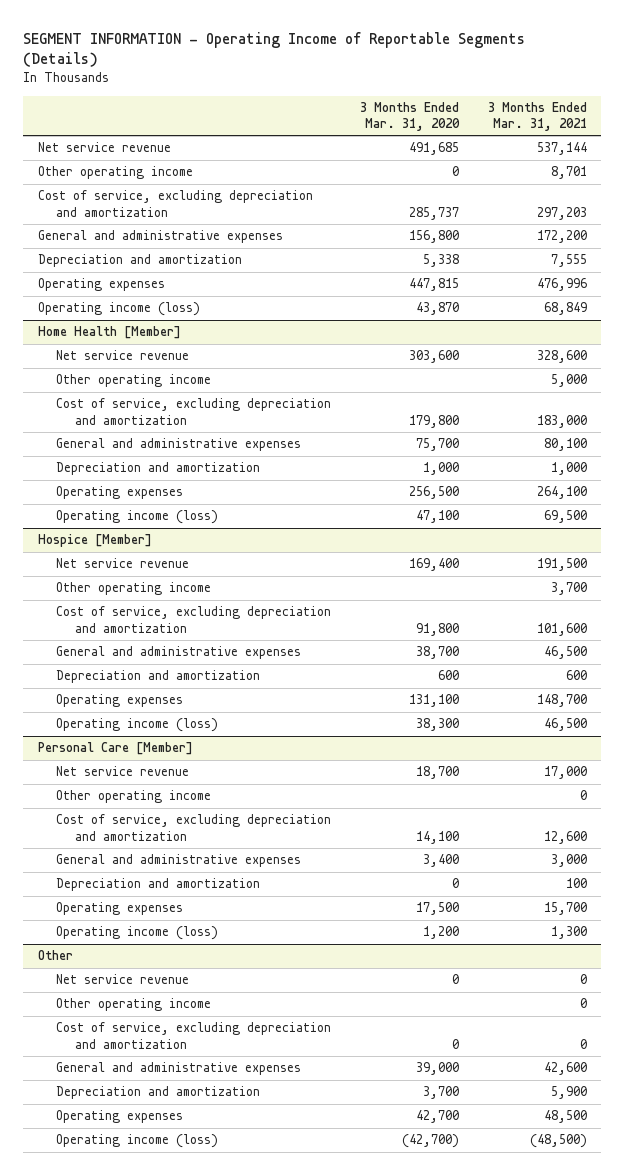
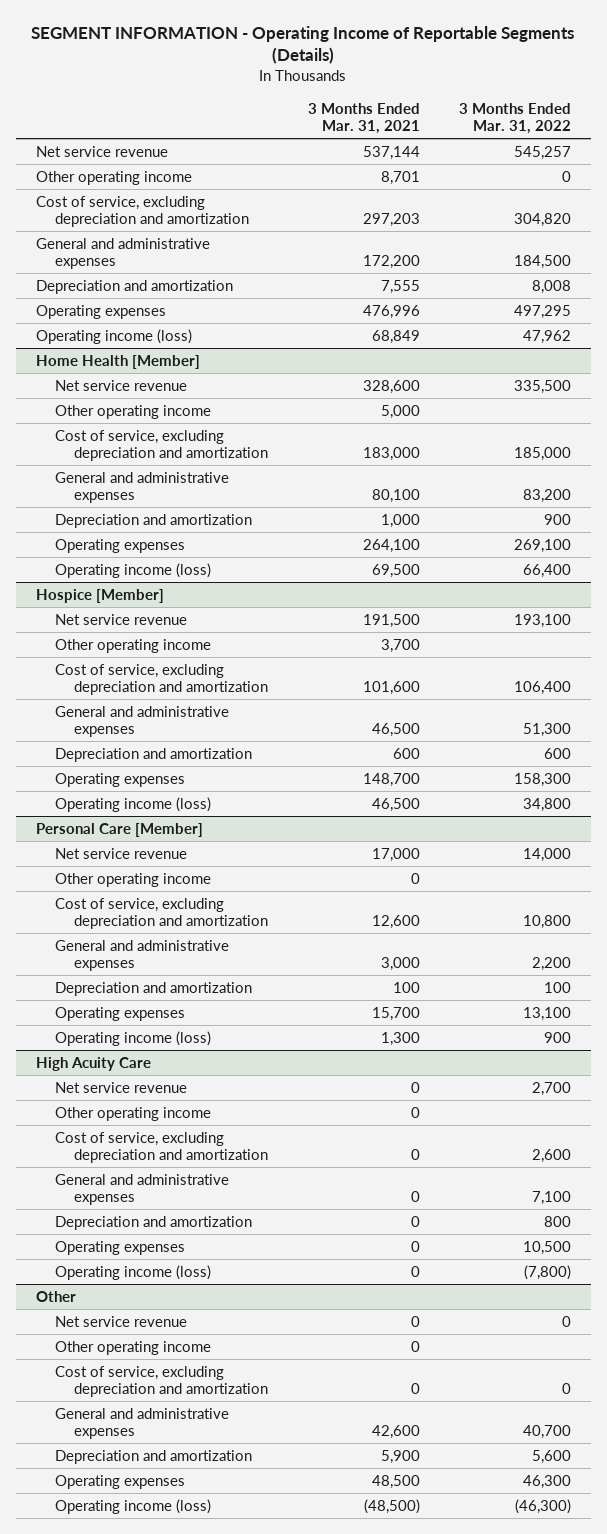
- | 3 Months Ended Mar. 31, 2020 | 3 Months Ended Mar. 31, 2021
+ | 3 Months Ended Mar. 31, 2021 | 3 Months Ended Mar. 31, 2022
+ High Acuity Care
+ Net service revenue | 0 | 2,700
+ Other operating income | 0 |
+ Cost of service, excluding depreciation and amortization | 0 | 2,600
+ General and administrative expenses | 0 | 7,100
+ Depreciation and amortization | 0 | 800
+ Operating expenses | 0 | 10,500
+ Operating income (loss) | 0 | (7,800)

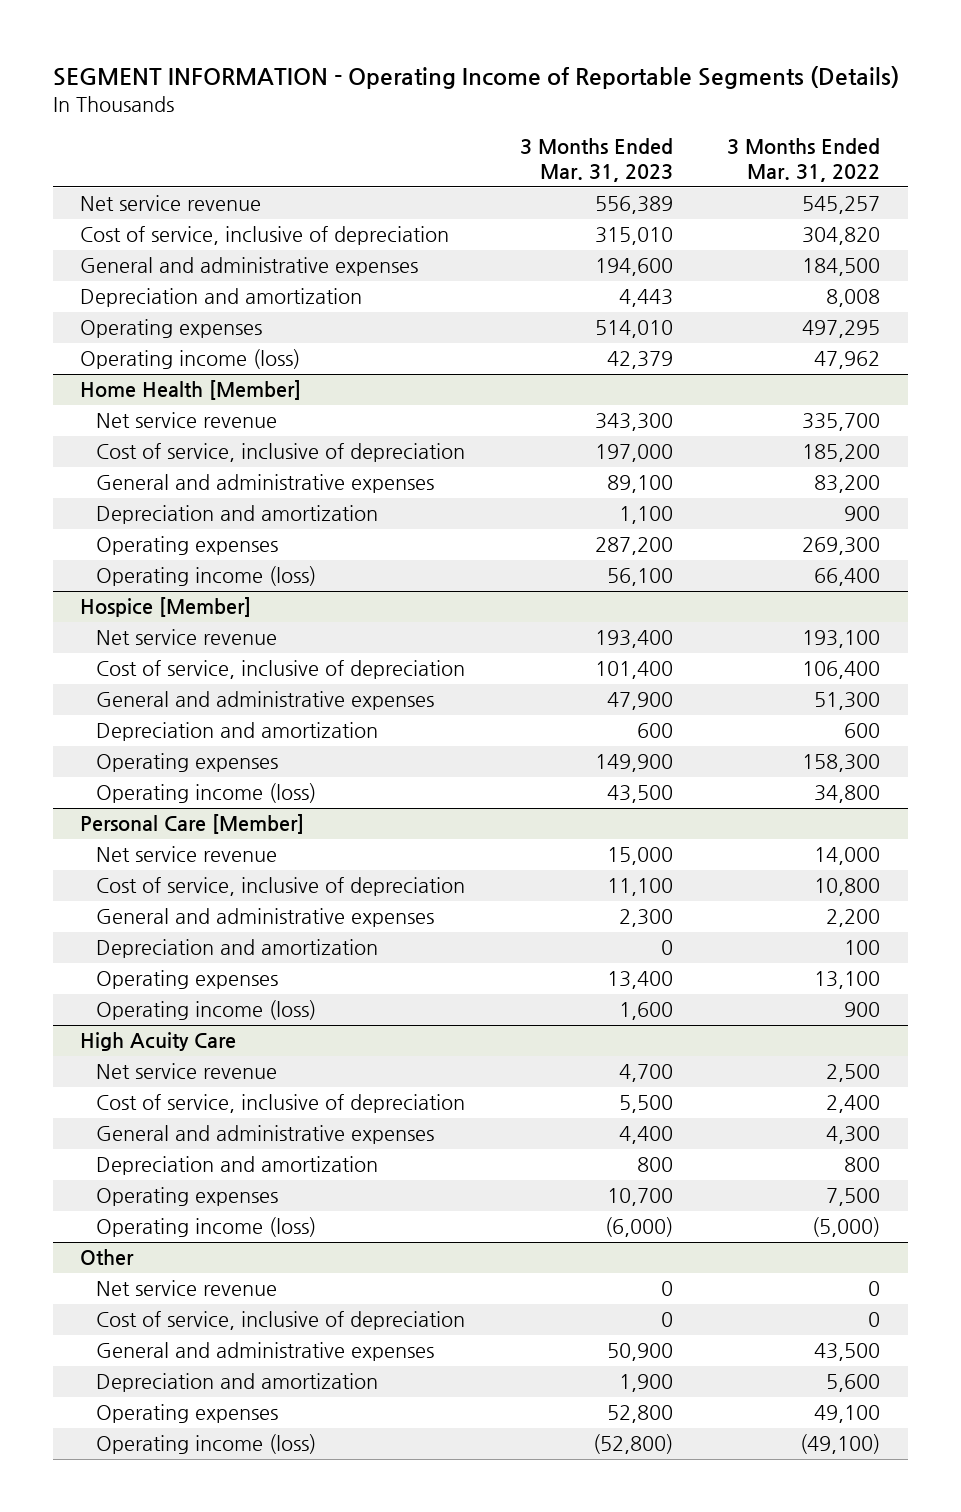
- | 3 Months Ended Mar. 31, 2021 | 3 Months Ended Mar. 31, 2022
+ | 3 Months Ended Mar. 31, 2023 | 3 Months Ended Mar. 31, 2022
- Other operating income | 8,701 | 0
- Cost of service, excluding depreciation and amortization | 297,203 | 304,820
+ Cost of service, inclusive of depreciation | 315,010 | 304,820
@ Home Health [Member]
- Net service revenue | 328,600 | 335,500
- Other operating income | 5,000 |
- Cost of service, excluding depreciation and amortization | 183,000 | 185,000
+ Net service revenue | 343,300 | 335,700
+ Cost of service, inclusive of depreciation | 197,000 | 185,200
- Operating expenses | 264,100 | 269,100
+ Operating expenses | 287,200 | 269,300
@ Hospice [Member]
- Other operating income | 3,700 |
- Cost of service, excluding depreciation and amortization | 101,600 | 106,400
+ Cost of service, inclusive of depreciation | 101,400 | 106,400
@ Personal Care [Member]
- Other operating income | 0 |
- Cost of service, excluding depreciation and amortization | 12,600 | 10,800
+ Cost of service, inclusive of depreciation | 11,100 | 10,800
@ High Acuity Care
- Net service revenue | 0 | 2,700
- Other operating income | 0 |
- Cost of service, excluding depreciation and amortization | 0 | 2,600
- General and administrative expenses | 0 | 7,100
+ Net service revenue | 4,700 | 2,500
+ Cost of service, inclusive of depreciation | 5,500 | 2,400
+ General and administrative expenses | 4,400 | 4,300
- Operating expenses | 0 | 10,500
- Operating income (loss) | 0 | (7,800)
+ Operating expenses | 10,700 | 7,500
+ Operating income (loss) | (6,000) | (5,000)
@ Other
- Other operating income | 0 |
- Cost of service, excluding depreciation and amortization | 0 | 0
- General and administrative expenses | 42,600 | 40,700
+ Cost of service, inclusive of depreciation | 0 | 0
+ General and administrative expenses | 50,900 | 43,500
- Operating expenses | 48,500 | 46,300
- Operating income (loss) | (48,500) | (46,300)
+ Operating expenses | 52,800 | 49,100
+ Operating income (loss) | (52,800) | (49,100)

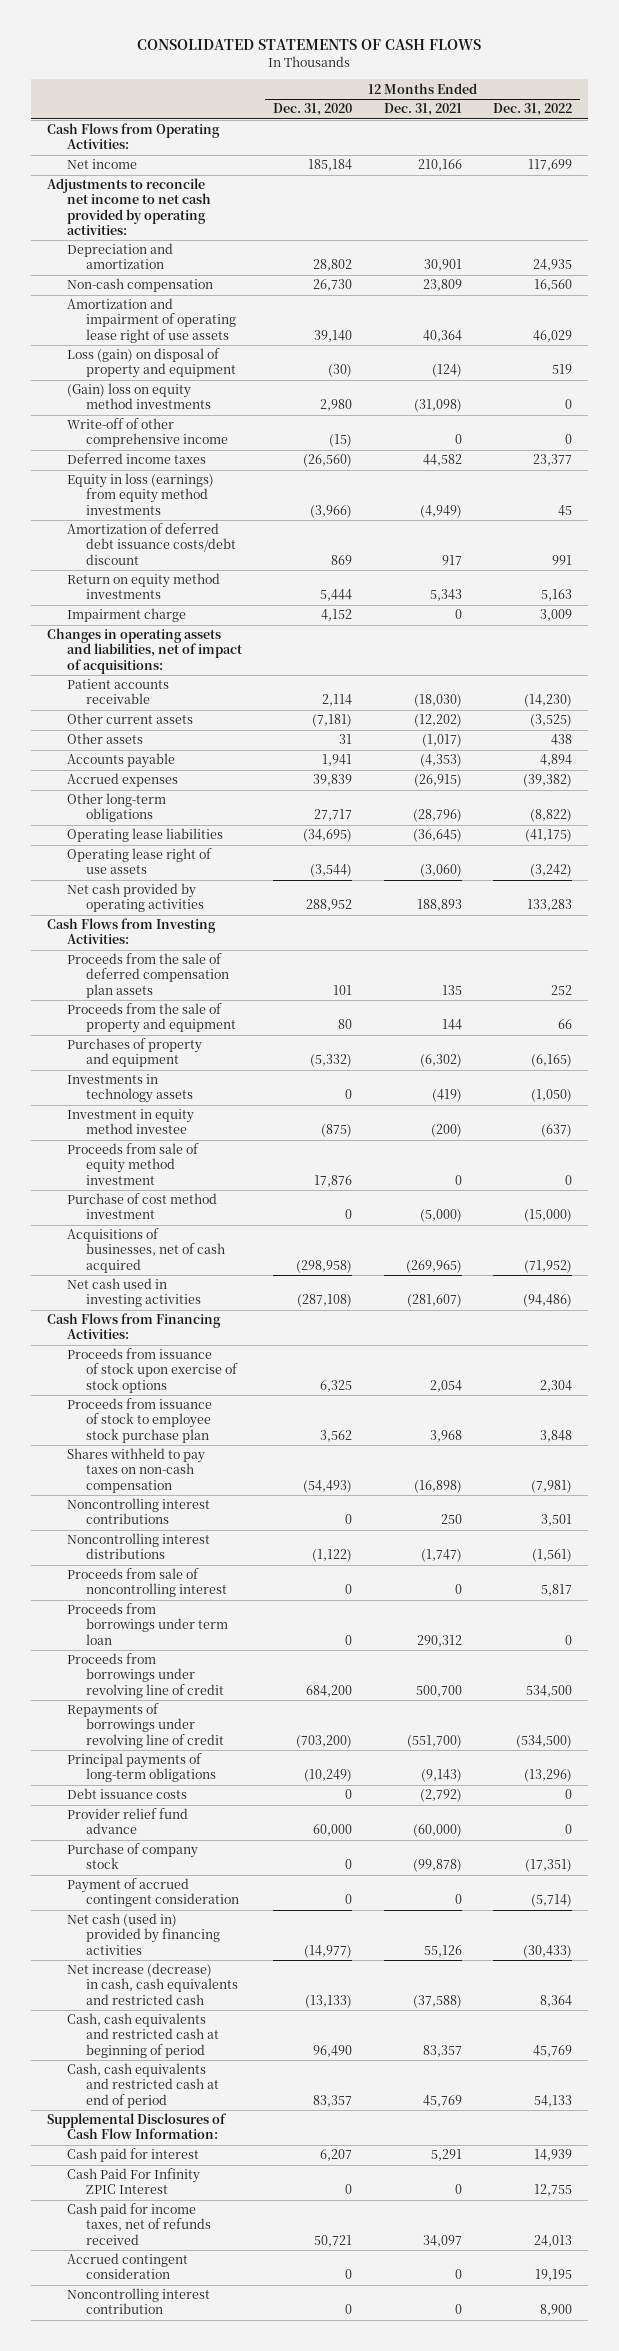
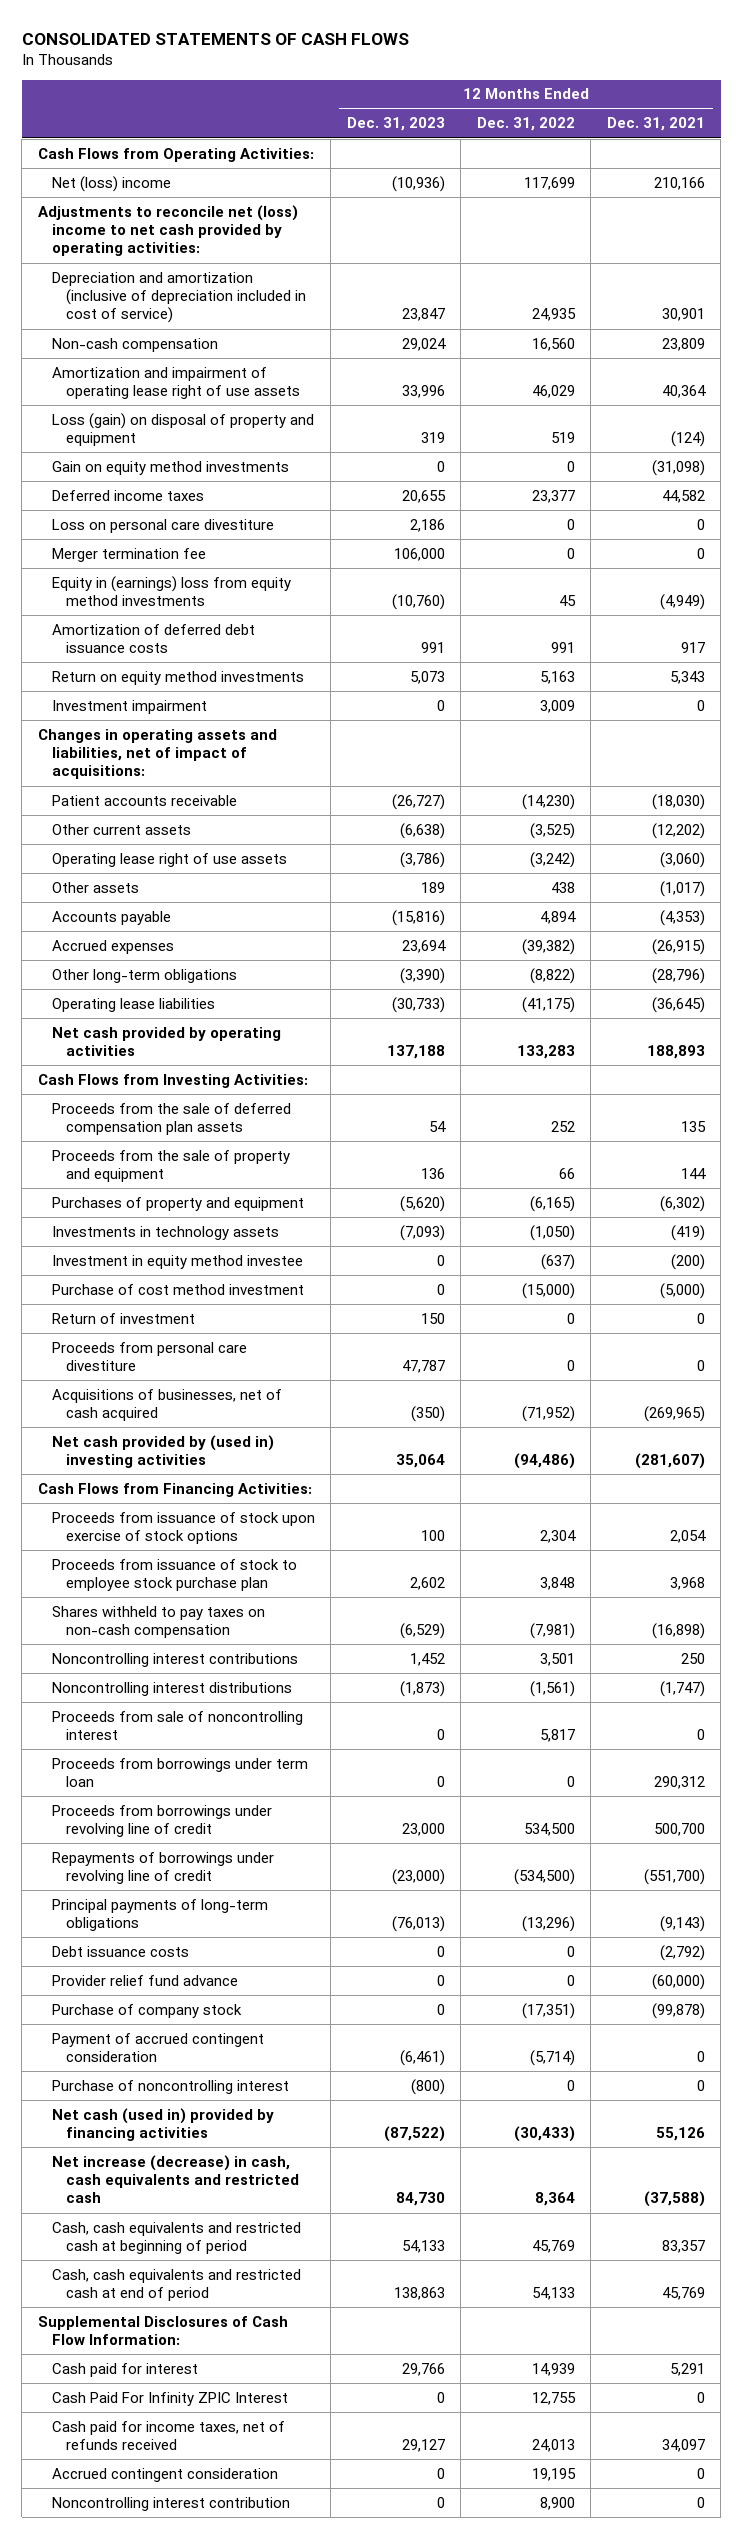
- | 12 Months Ended Dec. 31, 2020 | 12 Months Ended Dec. 31, 2021 | 12 Months Ended Dec. 31, 2022
+ | 12 Months Ended Dec. 31, 2023 | 12 Months Ended Dec. 31, 2022 | 12 Months Ended Dec. 31, 2021
- Net income | 185,184 | 210,166 | 117,699
- Adjustments to reconcile net income to net cash provided by operating activities:
- Depreciation and amortization | 28,802 | 30,901 | 24,935
+ Net (loss) income | (10,936) | 117,699 | 210,166
+ Adjustments to reconcile net (loss) income to net cash provided by operating activities:
+ Depreciation and amortization (inclusive of depreciation included in cost of service) | 23,847 | 24,935 | 30,901
- (Gain) loss on equity method investments | 2,980 | (31,098) | 0
- Write-off of other comprehensive income | (15) | 0 | 0
+ Gain on equity method investments | 0 | 0 | (31,098)
- Equity in loss (earnings) from equity method investments | (3,966) | (4,949) | 45
- Amortization of deferred debt issuance costs/debt discount | 869 | 917 | 991
+ Loss on personal care divestiture | 2,186 | 0 | 0
+ Merger termination fee | 106,000 | 0 | 0
+ Equity in (earnings) loss from equity method investments | (10,760) | 45 | (4,949)
+ Amortization of deferred debt issuance costs | 991 | 991 | 917
- Impairment charge | 4,152 | 0 | 3,009
+ Investment impairment | 0 | 3,009 | 0
moved up: Operating lease right of use assets | (3,786) | (3,242) | (3,060)
- Proceeds from sale of equity method investment | 17,876 | 0 | 0
+ Return of investment | 150 | 0 | 0
+ Proceeds from personal care divestiture | 47,787 | 0 | 0
- Net cash used in investing activities | (287,108) | (281,607) | (94,486)
+ Net cash provided by (used in) investing activities | 35,064 | (94,486) | (281,607)
+ Purchase of noncontrolling interest | (800) | 0 | 0

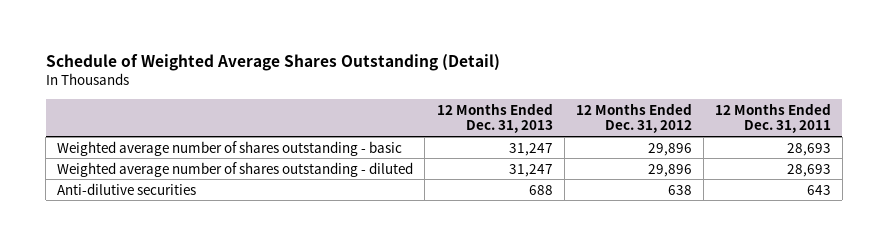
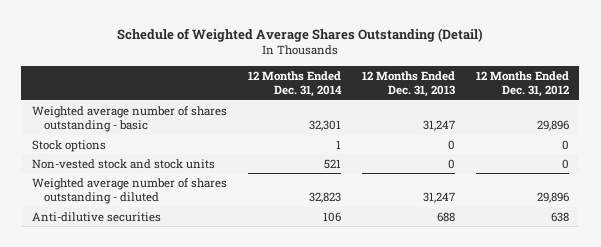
- | 12 Months Ended Dec. 31, 2013 | 12 Months Ended Dec. 31, 2012 | 12 Months Ended Dec. 31, 2011
+ | 12 Months Ended Dec. 31, 2014 | 12 Months Ended Dec. 31, 2013 | 12 Months Ended Dec. 31, 2012
+ Stock options | 1 | 0 | 0
+ Non-vested stock and stock units | 521 | 0 | 0

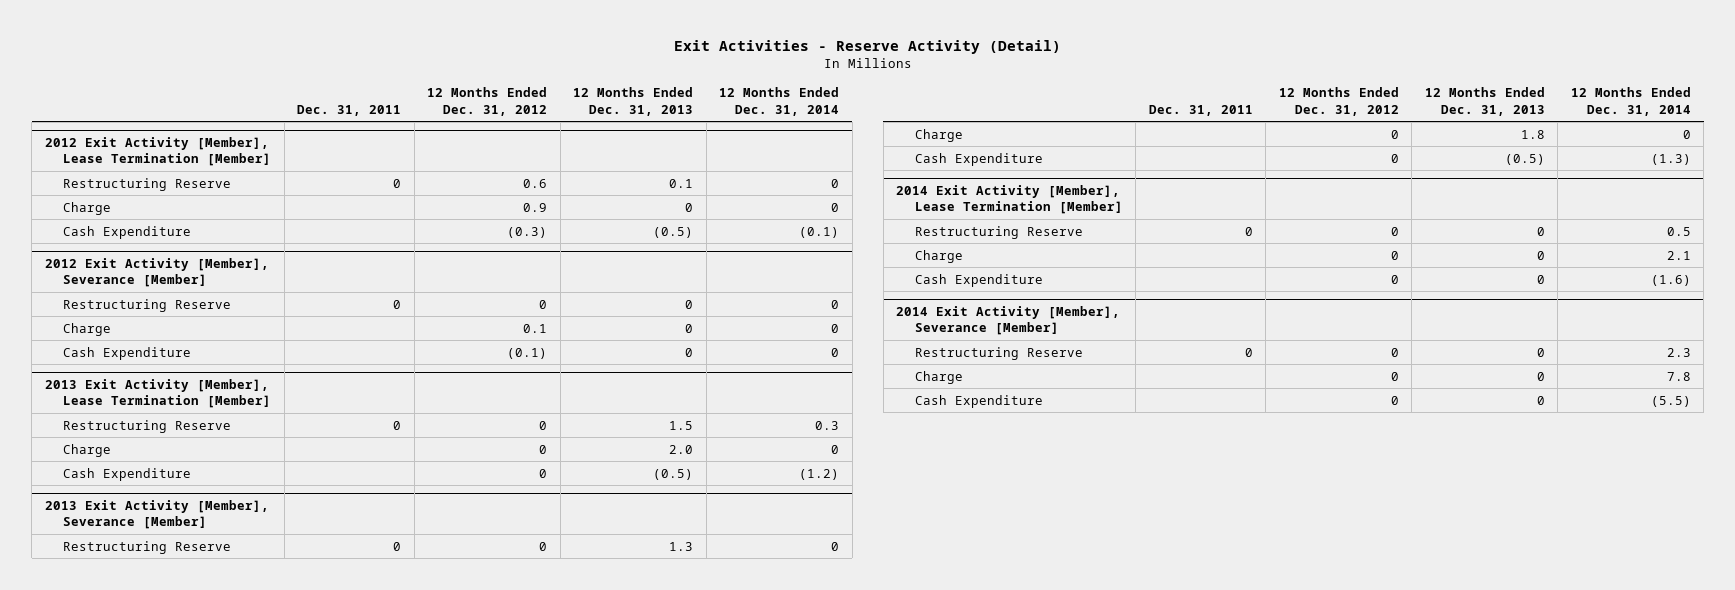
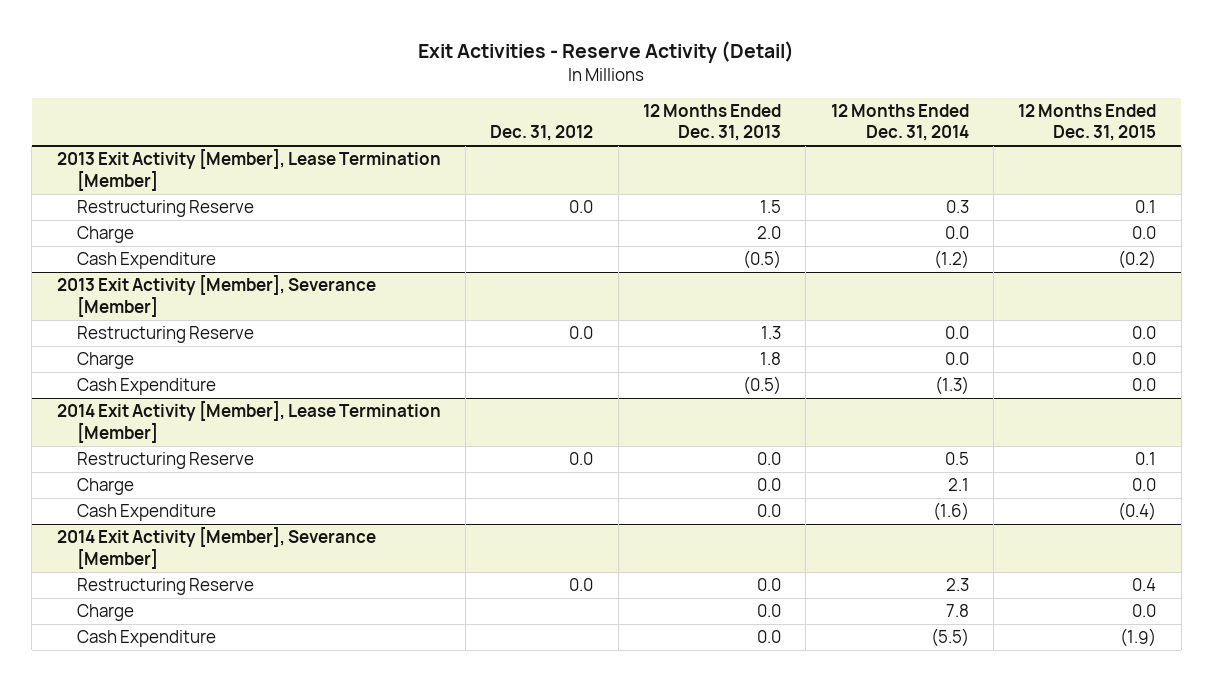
- | Dec. 31, 2011 | 12 Months Ended Dec. 31, 2012 | 12 Months Ended Dec. 31, 2013 | 12 Months Ended Dec. 31, 2014
+ | Dec. 31, 2012 | 12 Months Ended Dec. 31, 2013 | 12 Months Ended Dec. 31, 2014 | 12 Months Ended Dec. 31, 2015
- 2012 Exit Activity [Member], Lease Termination [Member]
- Restructuring Reserve | 0 | 0.6 | 0.1 | 0
- Charge | | 0.9 | 0 | 0
- Cash Expenditure | | (0.3) | (0.5) | (0.1)
- 2012 Exit Activity [Member], Severance [Member]
- Restructuring Reserve | 0 | 0 | 0 | 0
- Charge | | 0.1 | 0 | 0
- Cash Expenditure | | (0.1) | 0 | 0
@ 2013 Exit Activity [Member], Lease Termination [Member]
- Charge | | 0 | 2.0 | 0
+ Charge | | 2.0 | 0.0 | 0.0
@ 2013 Exit Activity [Member], Severance [Member]
- Restructuring Reserve | 0 | 0 | 1.3 | 0
- Charge | | 0 | 1.8 | 0
+ Restructuring Reserve | 0.0 | 1.3 | 0.0 | 0.0
+ Charge | | 1.8 | 0.0 | 0.0
@ 2014 Exit Activity [Member], Lease Termination [Member]
- Restructuring Reserve | 0 | 0 | 0 | 0.5
- Charge | | 0 | 0 | 2.1
- Cash Expenditure | | 0 | 0 | (1.6)
+ Restructuring Reserve | 0.0 | 0.0 | 0.5 | 0.1
+ Charge | | 0.0 | 2.1 | 0.0
+ Cash Expenditure | | 0.0 | (1.6) | (0.4)
@ 2014 Exit Activity [Member], Severance [Member]
- Restructuring Reserve | 0 | 0 | 0 | 2.3
- Charge | | 0 | 0 | 7.8
- Cash Expenditure | | 0 | 0 | (5.5)
+ Restructuring Reserve | 0.0 | 0.0 | 2.3 | 0.4
+ Charge | | 0.0 | 7.8 | 0.0
+ Cash Expenditure | | 0.0 | (5.5) | (1.9)

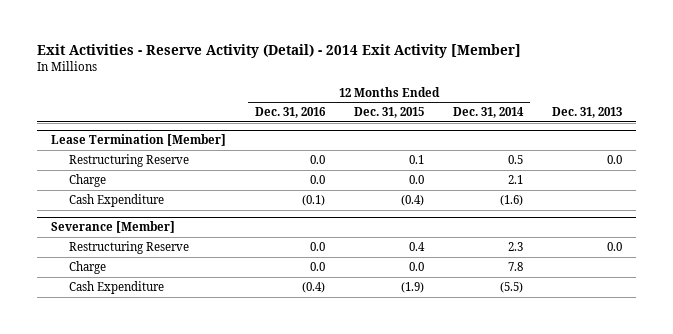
- Exit Activities - Reserve Activity (Detail)
+ Exit Activities - Reserve Activity (Detail) - 2014 Exit Activity [Member]
- | Dec. 31, 2012 | 12 Months Ended Dec. 31, 2013 | 12 Months Ended Dec. 31, 2014 | 12 Months Ended Dec. 31, 2015
+ | 12 Months Ended Dec. 31, 2016 | 12 Months Ended Dec. 31, 2015 | 12 Months Ended Dec. 31, 2014 | Dec. 31, 2013
- 2013 Exit Activity [Member], Lease Termination [Member]
- Restructuring Reserve | 0.0 | 1.5 | 0.3 | 0.1
- Charge | | 2.0 | 0.0 | 0.0
- Cash Expenditure | | (0.5) | (1.2) | (0.2)
- 2013 Exit Activity [Member], Severance [Member]
- Restructuring Reserve | 0.0 | 1.3 | 0.0 | 0.0
- Charge | | 1.8 | 0.0 | 0.0
- Cash Expenditure | | (0.5) | (1.3) | 0.0
- 2014 Exit Activity [Member], Lease Termination [Member]
+ Lease Termination [Member]
- 2014 Exit Activity [Member], Severance [Member]
+ Severance [Member]

